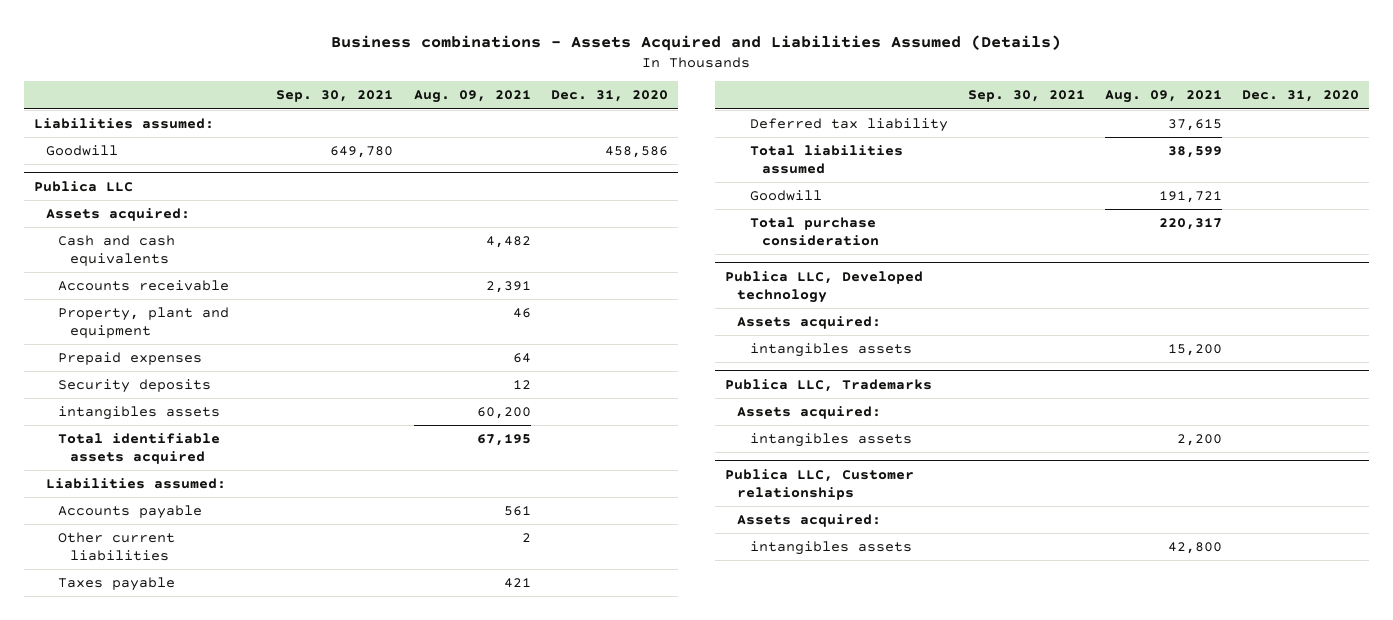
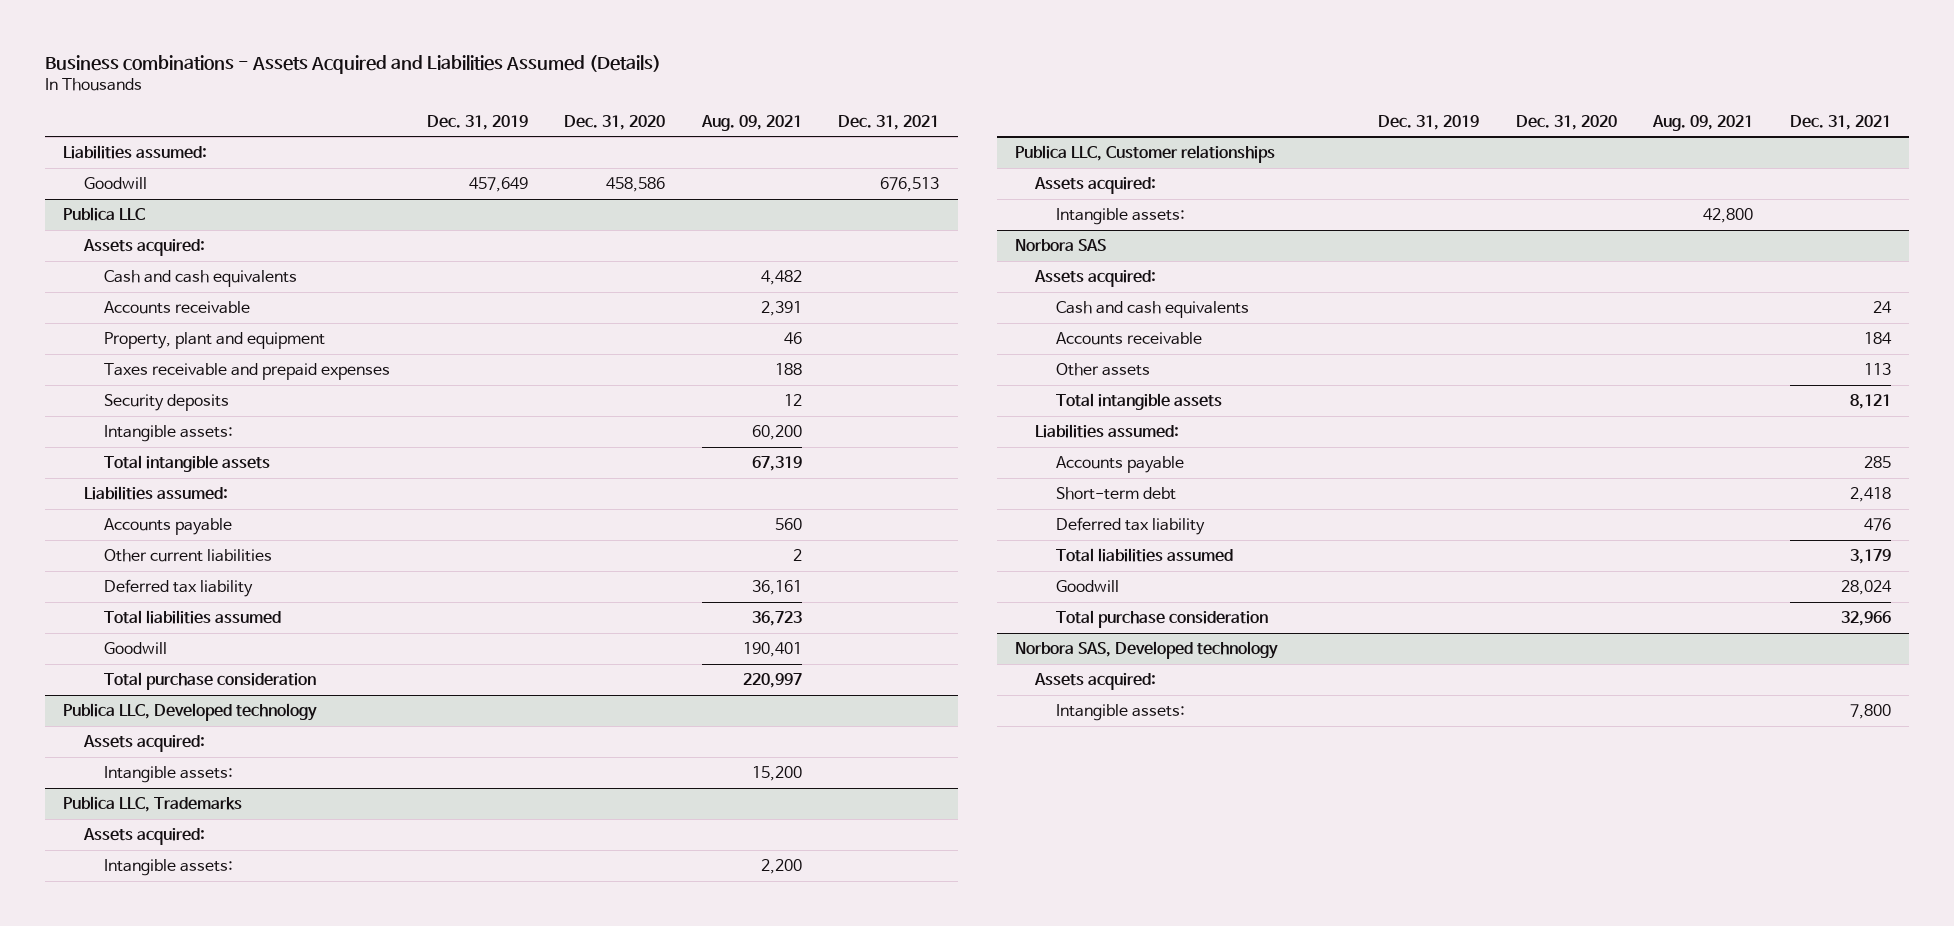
- | Sep. 30, 2021 | Aug. 09, 2021 | Dec. 31, 2020
+ | Dec. 31, 2019 | Dec. 31, 2020 | Aug. 09, 2021 | Dec. 31, 2021
@ Publica LLC
- Prepaid expenses | | 64 |
+ Taxes receivable and prepaid expenses | | | 188 |
- intangibles assets | | 60,200 |
- Total identifiable assets acquired | | 67,195 |
+ Intangible assets: | | | 60,200 |
+ Total intangible assets | | | 67,319 |
- Accounts payable | | 561 |
+ Accounts payable | | | 560 |
- Taxes payable | | 421 |
- Deferred tax liability | | 37,615 |
- Total liabilities assumed | | 38,599 |
- Goodwill | | 191,721 |
- Total purchase consideration | | 220,317 |
+ Deferred tax liability | | | 36,161 |
+ Total liabilities assumed | | | 36,723 |
+ Goodwill | | | 190,401 |
+ Total purchase consideration | | | 220,997 |
@ Publica LLC, Developed technology
- intangibles assets | | 15,200 |
+ Intangible assets: | | | 15,200 |
@ Publica LLC, Trademarks
- intangibles assets | | 2,200 |
+ Intangible assets: | | | 2,200 |
@ Publica LLC, Customer relationships
- intangibles assets | | 42,800 |
+ Intangible assets: | | | 42,800 |
+ Norbora SAS
+ Assets acquired:
+ Cash and cash equivalents | | | | 24
+ Accounts receivable | | | | 184
+ Other assets | | | | 113
+ Total intangible assets | | | | 8,121
+ Liabilities assumed:
+ Accounts payable | | | | 285
+ Short-term debt | | | | 2,418
+ Deferred tax liability | | | | 476
+ Total liabilities assumed | | | | 3,179
+ Goodwill | | | | 28,024
+ Total purchase consideration | | | | 32,966
+ Norbora SAS, Developed technology
+ Assets acquired:
+ Intangible assets: | | | | 7,800

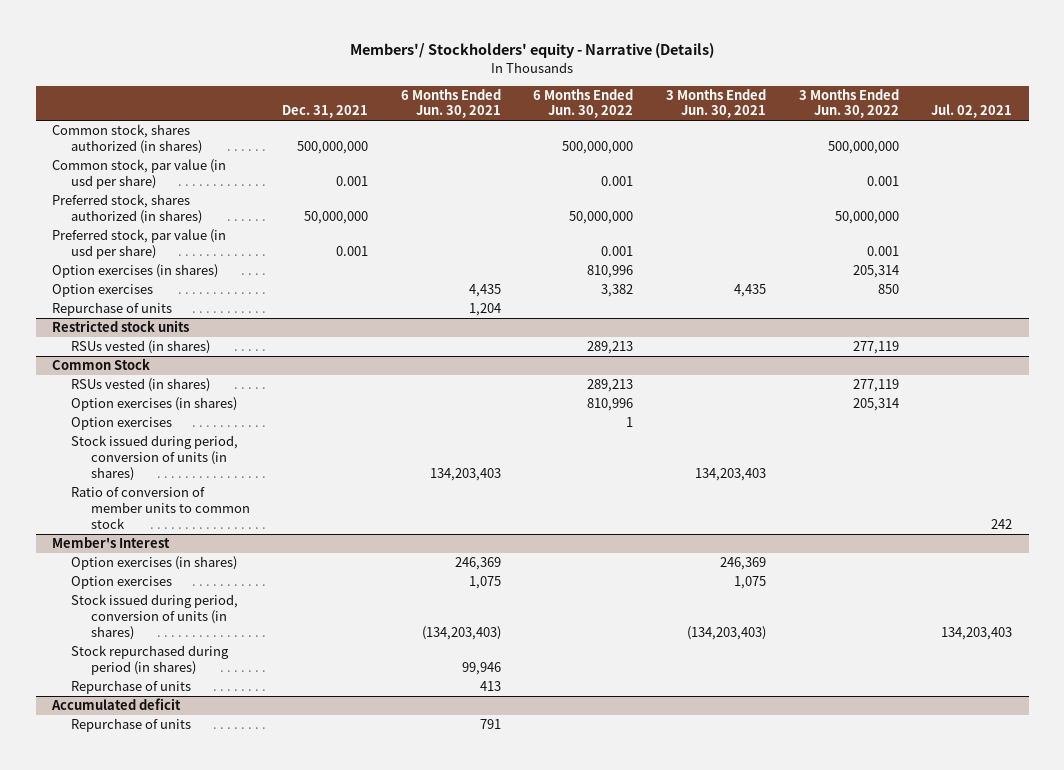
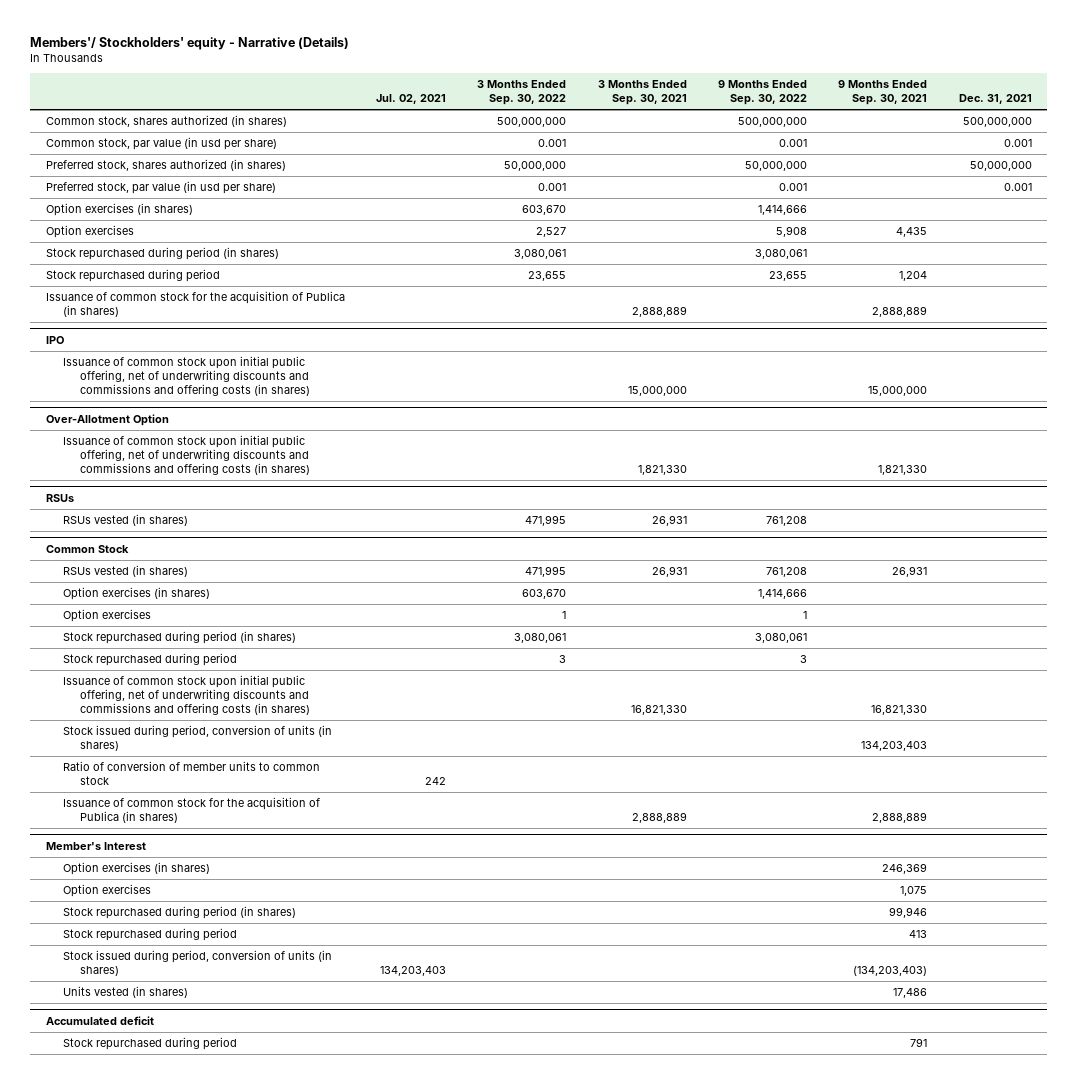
- | Dec. 31, 2021 | 6 Months Ended Jun. 30, 2021 | 6 Months Ended Jun. 30, 2022 | 3 Months Ended Jun. 30, 2021 | 3 Months Ended Jun. 30, 2022 | Jul. 02, 2021
+ | Jul. 02, 2021 | 3 Months Ended Sep. 30, 2022 | 3 Months Ended Sep. 30, 2021 | 9 Months Ended Sep. 30, 2022 | 9 Months Ended Sep. 30, 2021 | Dec. 31, 2021
- Repurchase of units | | 1,204 | | | |
- Restricted stock units
+ Stock repurchased during period (in shares) | | 3,080,061 | | 3,080,061 | |
+ Stock repurchased during period | | 23,655 | | 23,655 | 1,204 |
+ Issuance of common stock for the acquisition of Publica (in shares) | | | 2,888,889 | | 2,888,889 |
+ IPO
+ Issuance of common stock upon initial public offering, net of underwriting discounts and commissions and offering costs (in shares) | | | 15,000,000 | | 15,000,000 |
+ Over-Allotment Option
+ Issuance of common stock upon initial public offering, net of underwriting discounts and commissions and offering costs (in shares) | | | 1,821,330 | | 1,821,330 |
+ RSUs
@ Common Stock
+ Stock repurchased during period (in shares) | | 3,080,061 | | 3,080,061 | |
+ Stock repurchased during period | | 3 | | 3 | |
+ Issuance of common stock upon initial public offering, net of underwriting discounts and commissions and offering costs (in shares) | | | 16,821,330 | | 16,821,330 |
+ Issuance of common stock for the acquisition of Publica (in shares) | | | 2,888,889 | | 2,888,889 |
@ Member's Interest
- Repurchase of units | | 413 | | | |
+ Stock repurchased during period | | | | | 413 |
moved down: Stock issued during period, conversion of units (in shares) | 134,203,403 | | | | (134,203,403) |
+ Units vested (in shares) | | | | | 17,486 |
@ Accumulated deficit
- Repurchase of units | | 791 | | | |
+ Stock repurchased during period | | | | | 791 |

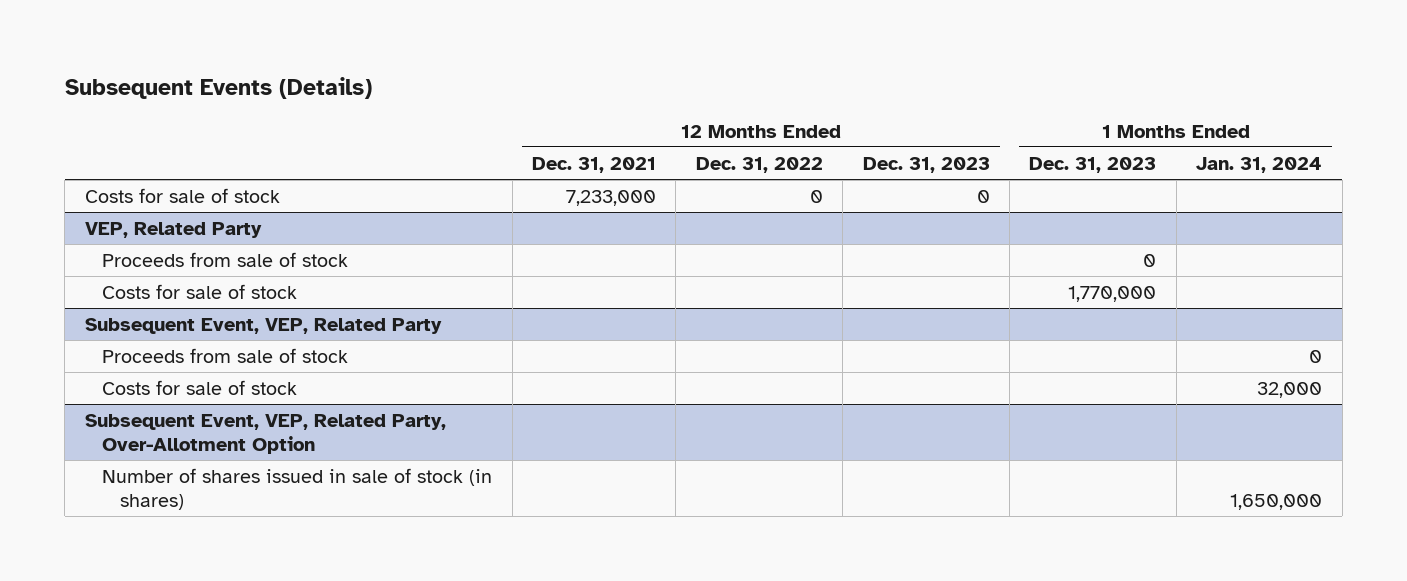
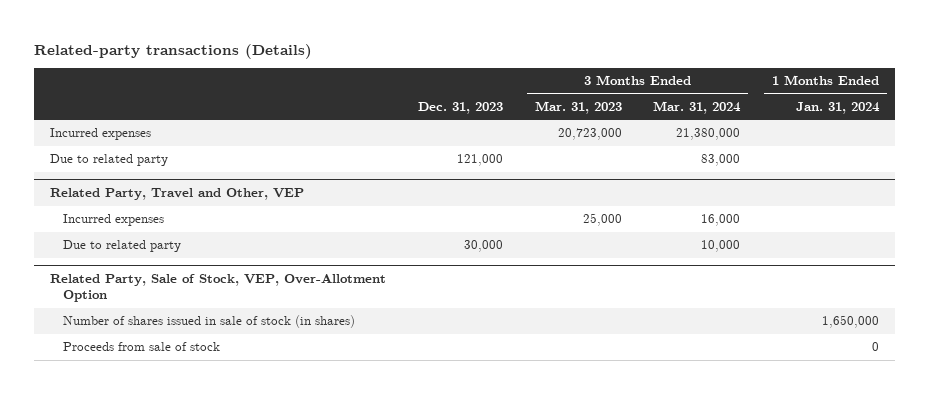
- Subsequent Events (Details)
+ Related-party transactions (Details)
- | 12 Months Ended Dec. 31, 2021 | 12 Months Ended Dec. 31, 2022 | 12 Months Ended Dec. 31, 2023 | 1 Months Ended Dec. 31, 2023 | 1 Months Ended Jan. 31, 2024
+ | Dec. 31, 2023 | 3 Months Ended Mar. 31, 2023 | 3 Months Ended Mar. 31, 2024 | 1 Months Ended Jan. 31, 2024
- Costs for sale of stock | 7,233,000 | 0 | 0 | |
- VEP, Related Party
- Proceeds from sale of stock | | | | 0 |
- Costs for sale of stock | | | | 1,770,000 |
- Subsequent Event, VEP, Related Party
- Proceeds from sale of stock | | | | | 0
- Costs for sale of stock | | | | | 32,000
- Subsequent Event, VEP, Related Party, Over-Allotment Option
+ Incurred expenses | | 20,723,000 | 21,380,000 |
+ Due to related party | 121,000 | | 83,000 |
+ Related Party, Travel and Other, VEP
+ Incurred expenses | | 25,000 | 16,000 |
+ Due to related party | 30,000 | | 10,000 |
+ Related Party, Sale of Stock, VEP, Over-Allotment Option
+ Proceeds from sale of stock | | | | 0

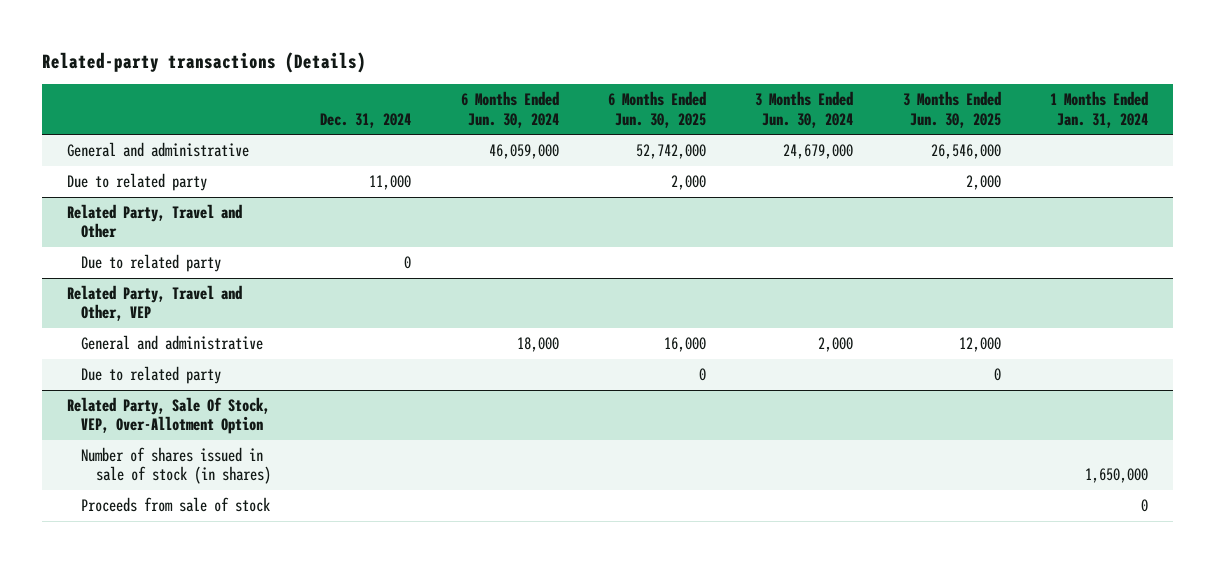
- | Dec. 31, 2023 | 3 Months Ended Mar. 31, 2023 | 3 Months Ended Mar. 31, 2024 | 1 Months Ended Jan. 31, 2024
+ | Dec. 31, 2024 | 6 Months Ended Jun. 30, 2024 | 6 Months Ended Jun. 30, 2025 | 3 Months Ended Jun. 30, 2024 | 3 Months Ended Jun. 30, 2025 | 1 Months Ended Jan. 31, 2024
- Incurred expenses | | 20,723,000 | 21,380,000 |
+ General and administrative | | 46,059,000 | 52,742,000 | 24,679,000 | 26,546,000 |
+ Related Party, Travel and Other
+ Due to related party | 0 | | | | |
@ Related Party, Travel and Other, VEP
- Incurred expenses | | 25,000 | 16,000 |
+ General and administrative | | 18,000 | 16,000 | 2,000 | 12,000 |
- Related Party, Sale of Stock, VEP, Over-Allotment Option
+ Related Party, Sale Of Stock, VEP, Over-Allotment Option

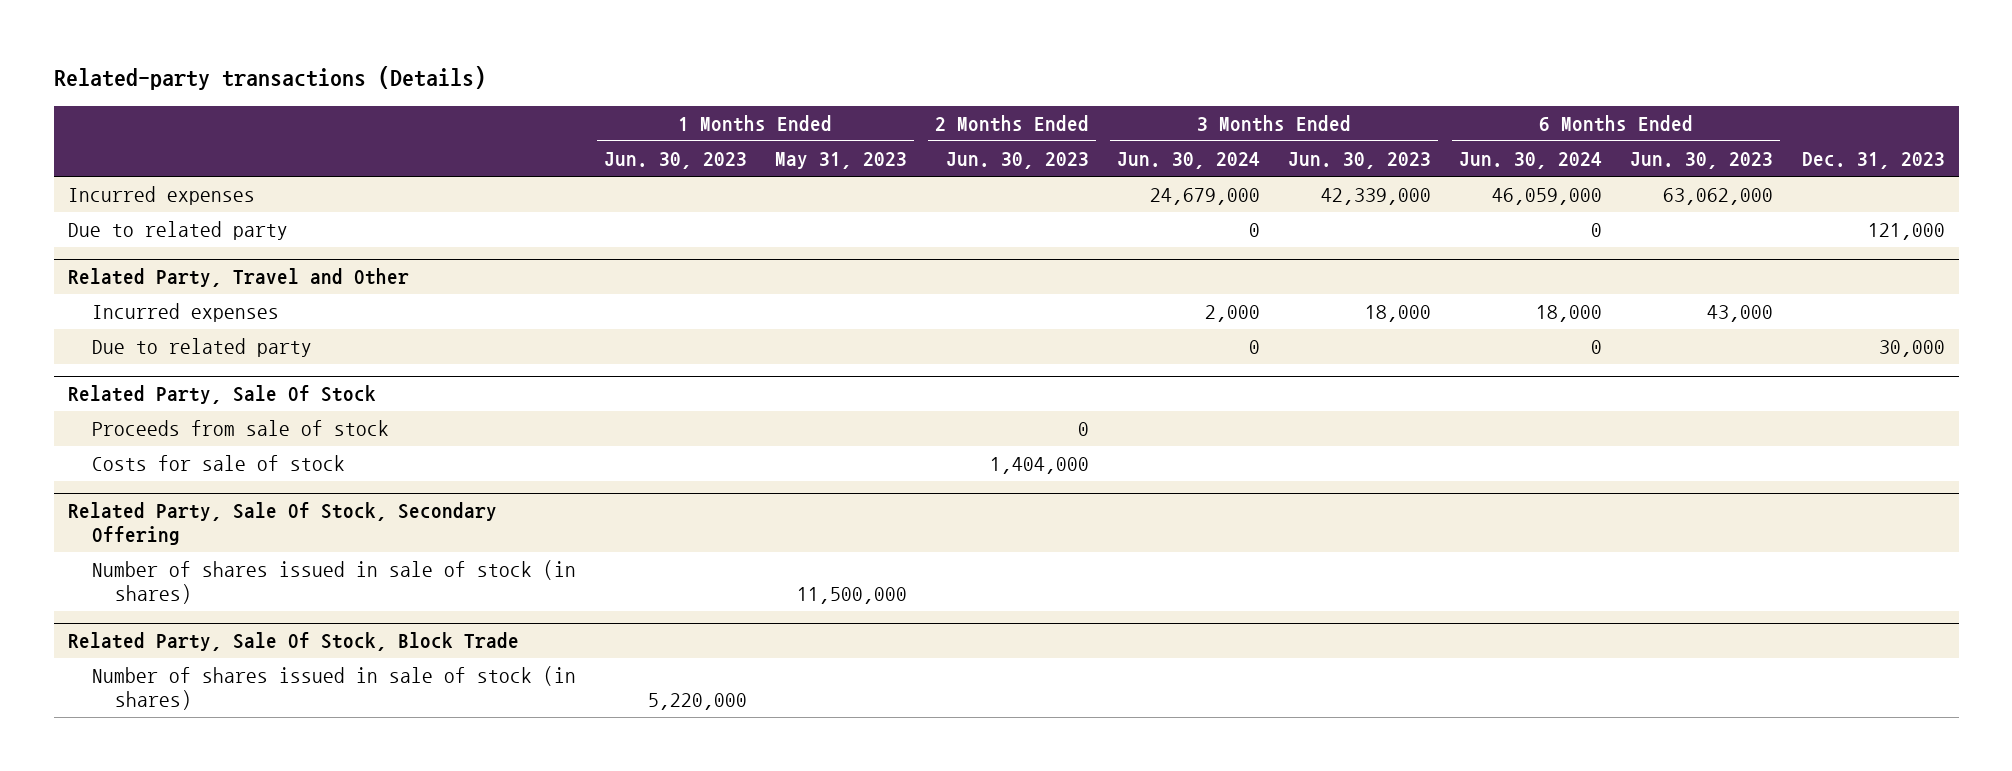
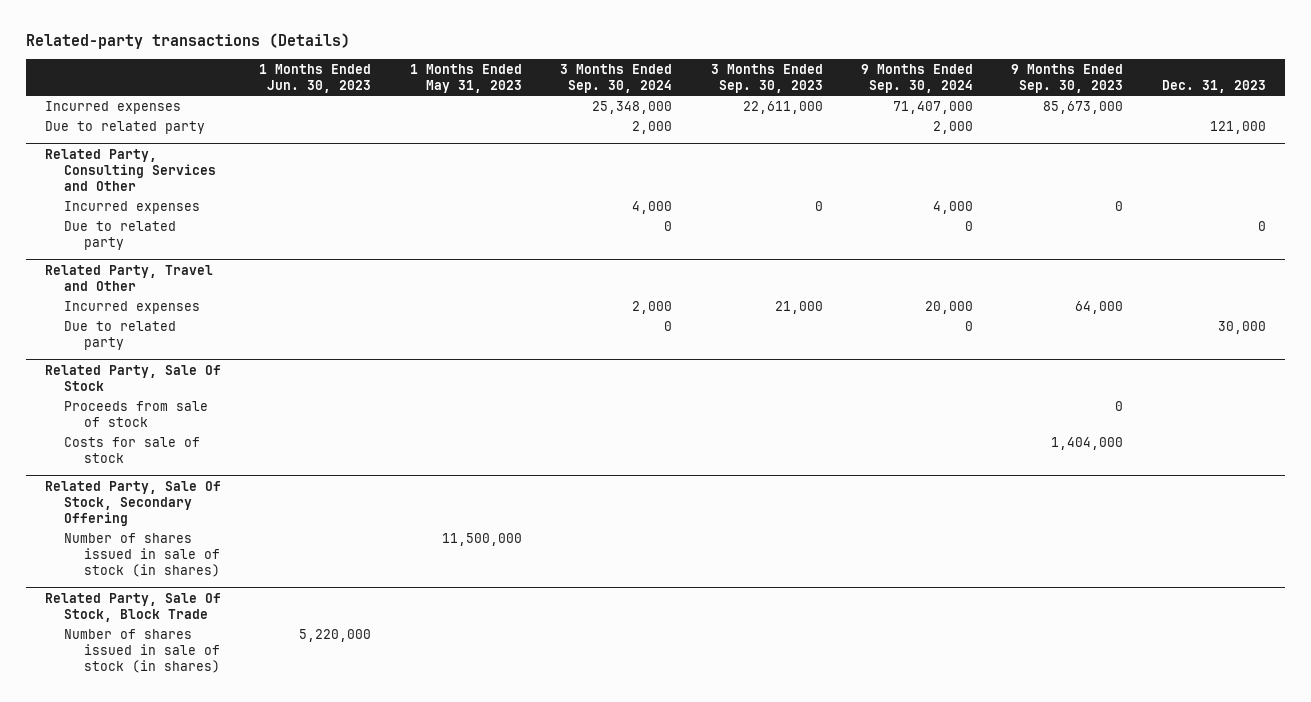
- | 1 Months Ended Jun. 30, 2023 | 1 Months Ended May 31, 2023 | 2 Months Ended Jun. 30, 2023 | 3 Months Ended Jun. 30, 2024 | 3 Months Ended Jun. 30, 2023 | 6 Months Ended Jun. 30, 2024 | 6 Months Ended Jun. 30, 2023 | Dec. 31, 2023
+ | 1 Months Ended Jun. 30, 2023 | 1 Months Ended May 31, 2023 | 3 Months Ended Sep. 30, 2024 | 3 Months Ended Sep. 30, 2023 | 9 Months Ended Sep. 30, 2024 | 9 Months Ended Sep. 30, 2023 | Dec. 31, 2023
+ Related Party, Consulting Services and Other
+ Incurred expenses | | | 4,000 | 0 | 4,000 | 0 |
+ Due to related party | | | 0 | | 0 | | 0

